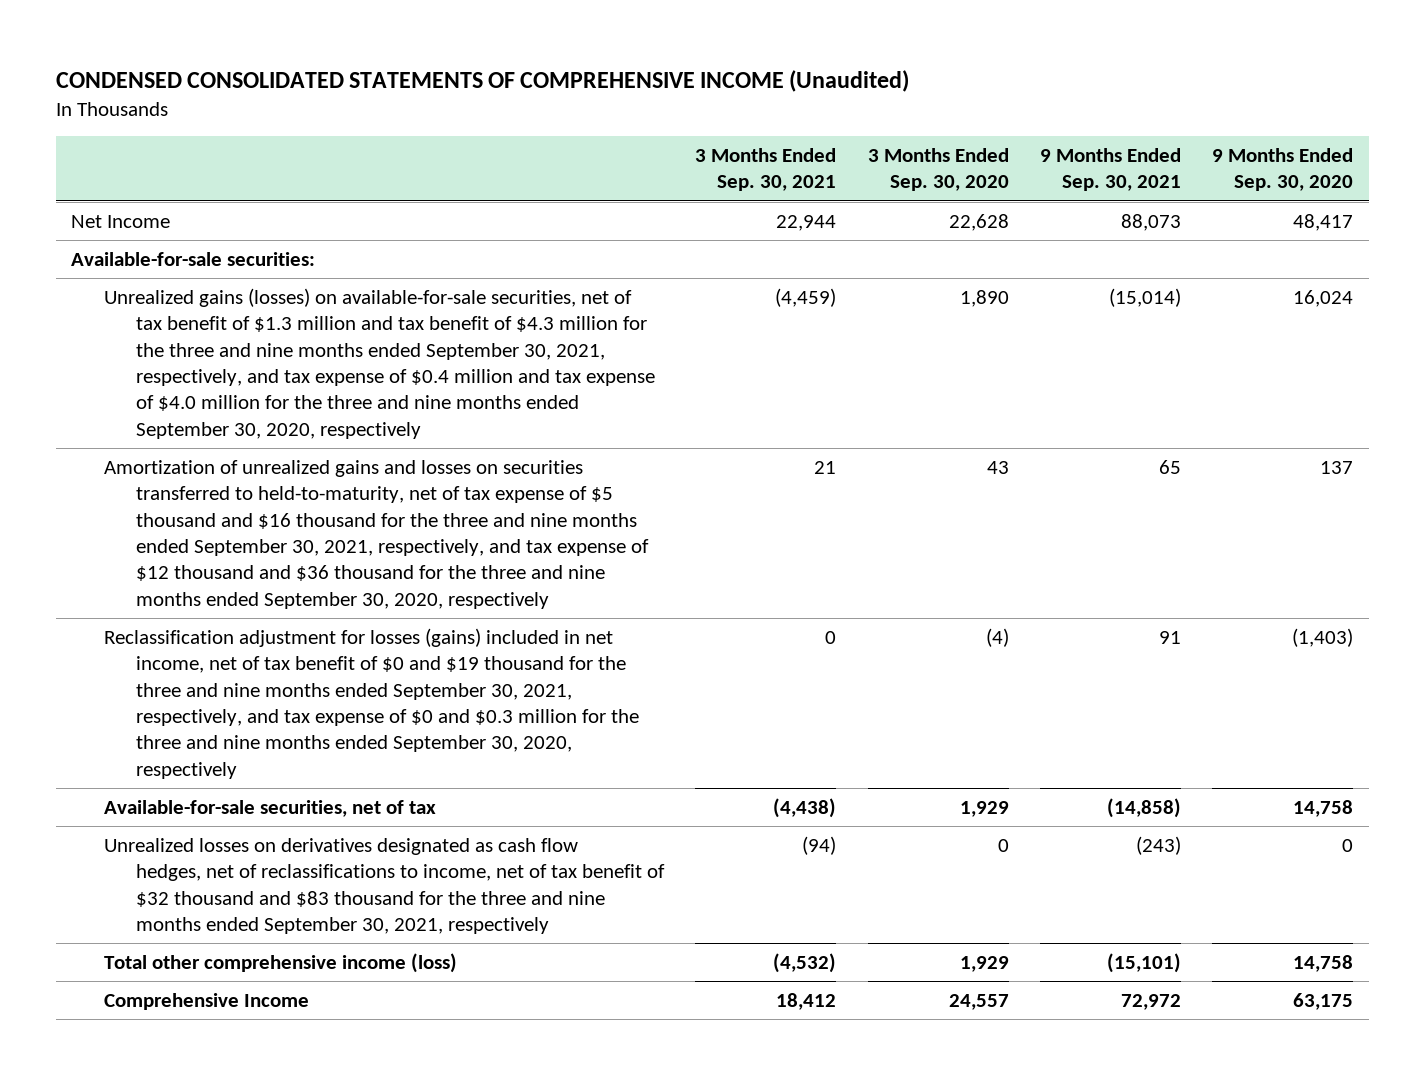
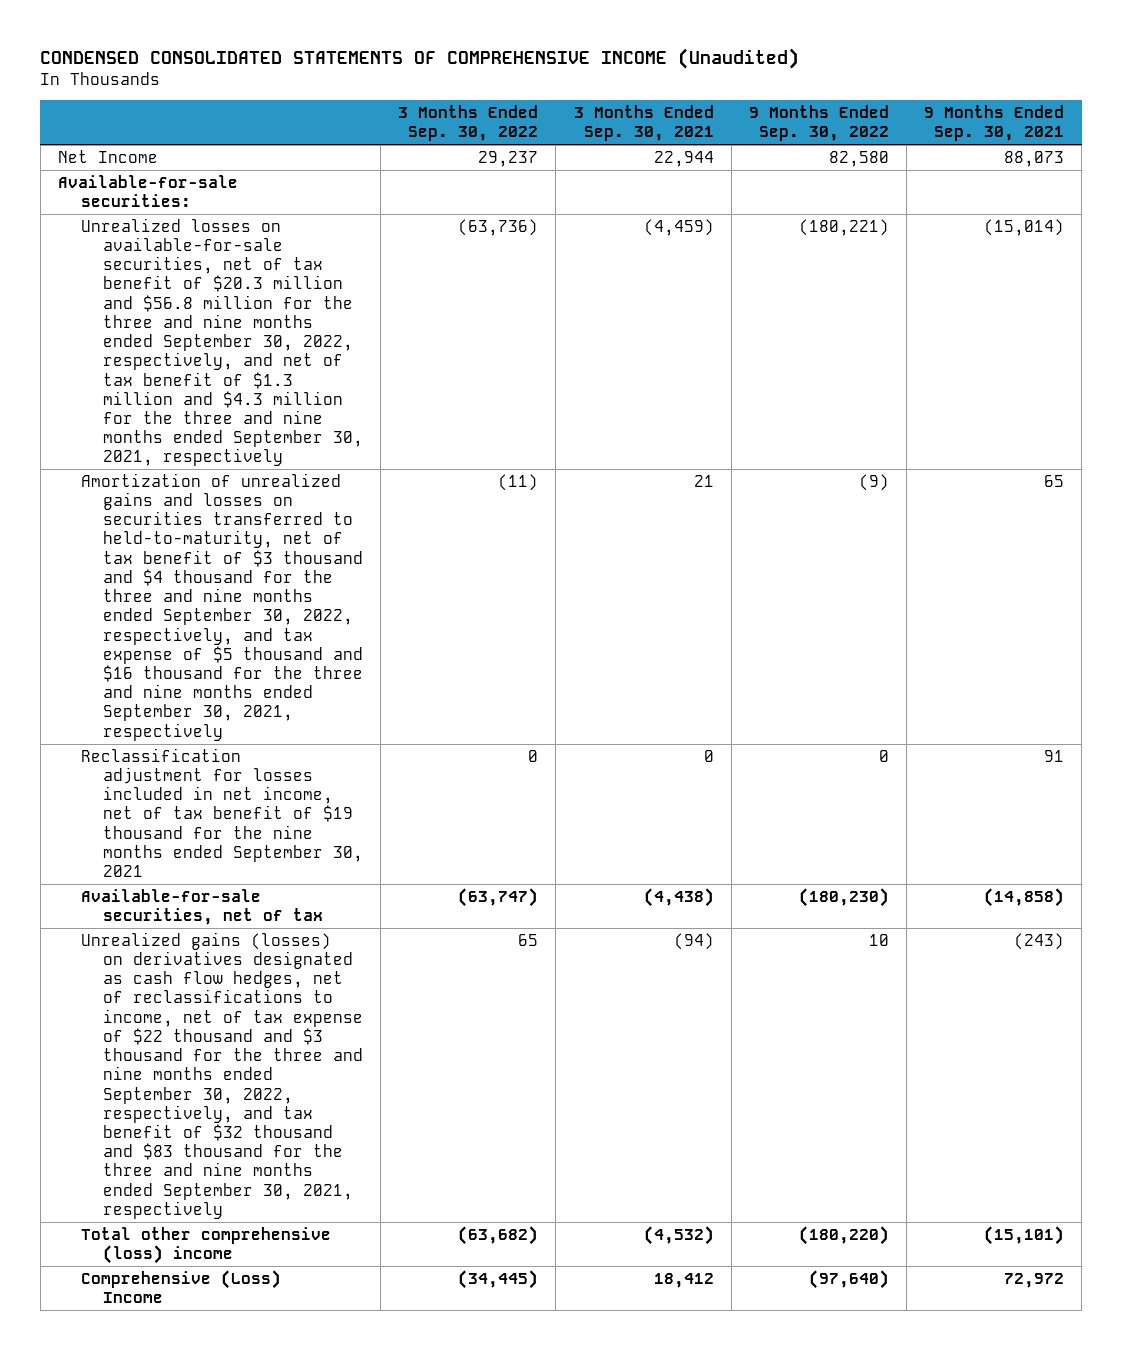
- | 3 Months Ended Sep. 30, 2021 | 3 Months Ended Sep. 30, 2020 | 9 Months Ended Sep. 30, 2021 | 9 Months Ended Sep. 30, 2020
+ | 3 Months Ended Sep. 30, 2022 | 3 Months Ended Sep. 30, 2021 | 9 Months Ended Sep. 30, 2022 | 9 Months Ended Sep. 30, 2021
- Unrealized gains (losses) on available-for-sale securities, net of tax benefit of $1.3 million and tax benefit of $4.3 million for the three and nine months ended September 30, 2021, respectively, and tax expense of $0.4 million and tax expense of $4.0 million for the three and nine months ended September 30, 2020, respectively | (4,459) | 1,890 | (15,014) | 16,024
- Amortization of unrealized gains and losses on securities transferred to held-to-maturity, net of tax expense of $5 thousand and $16 thousand for the three and nine months ended September 30, 2021, respectively, and tax expense of $12 thousand and $36 thousand for the three and nine months ended September 30, 2020, respectively | 21 | 43 | 65 | 137
- Reclassification adjustment for losses (gains) included in net income, net of tax benefit of $0 and $19 thousand for the three and nine months ended September 30, 2021, respectively, and tax expense of $0 and $0.3 million for the three and nine months ended September 30, 2020, respectively | 0 | (4) | 91 | (1,403)
+ Unrealized losses on available-for-sale securities, net of tax benefit of $20.3 million and $56.8 million for the three and nine months ended September 30, 2022, respectively, and net of tax benefit of $1.3 million and $4.3 million for the three and nine months ended September 30, 2021, respectively | (63,736) | (4,459) | (180,221) | (15,014)
+ Amortization of unrealized gains and losses on securities transferred to held-to-maturity, net of tax benefit of $3 thousand and $4 thousand for the three and nine months ended September 30, 2022, respectively, and tax expense of $5 thousand and $16 thousand for the three and nine months ended September 30, 2021, respectively | (11) | 21 | (9) | 65
+ Reclassification adjustment for losses included in net income, net of tax benefit of $19 thousand for the nine months ended September 30, 2021 | 0 | 0 | 0 | 91
- Unrealized losses on derivatives designated as cash flow hedges, net of reclassifications to income, net of tax benefit of $32 thousand and $83 thousand for the three and nine months ended September 30, 2021, respectively | (94) | 0 | (243) | 0
- Total other comprehensive income (loss) | (4,532) | 1,929 | (15,101) | 14,758
- Comprehensive Income | 18,412 | 24,557 | 72,972 | 63,175
+ Unrealized gains (losses) on derivatives designated as cash flow hedges, net of reclassifications to income, net of tax expense of $22 thousand and $3 thousand for the three and nine months ended September 30, 2022, respectively, and tax benefit of $32 thousand and $83 thousand for the three and nine months ended September 30, 2021, respectively | 65 | (94) | 10 | (243)
+ Total other comprehensive (loss) income | (63,682) | (4,532) | (180,220) | (15,101)
+ Comprehensive (Loss) Income | (34,445) | 18,412 | (97,640) | 72,972

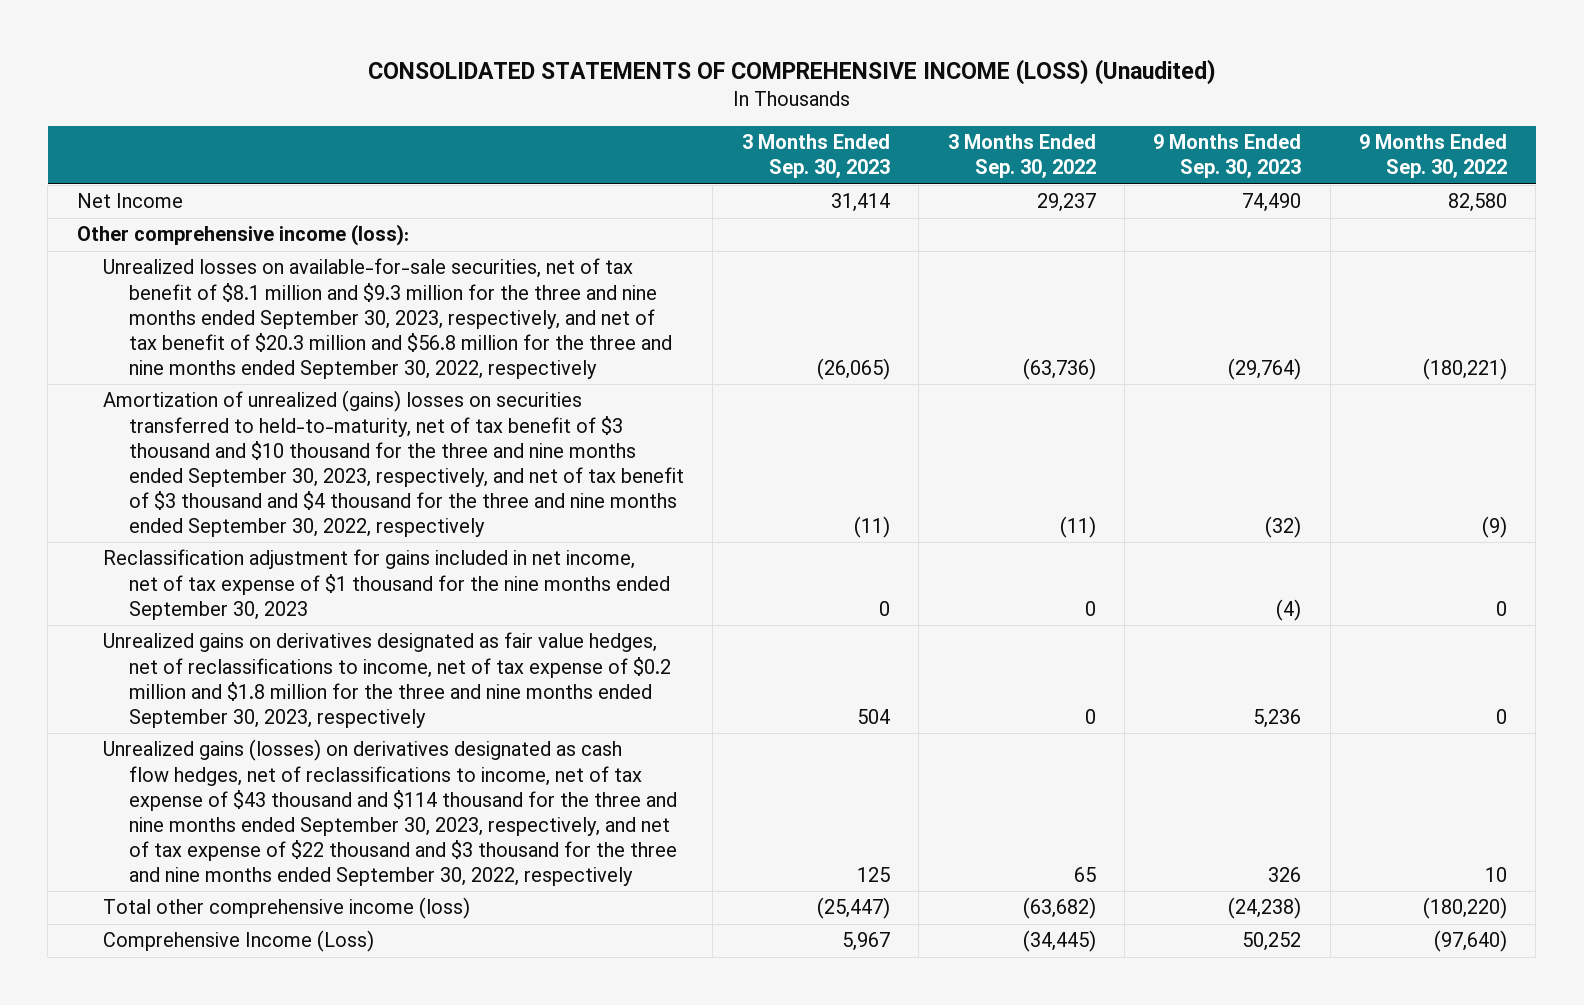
- CONDENSED CONSOLIDATED STATEMENTS OF COMPREHENSIVE INCOME (Unaudited)
+ CONSOLIDATED STATEMENTS OF COMPREHENSIVE INCOME (LOSS) (Unaudited)
- | 3 Months Ended Sep. 30, 2022 | 3 Months Ended Sep. 30, 2021 | 9 Months Ended Sep. 30, 2022 | 9 Months Ended Sep. 30, 2021
+ | 3 Months Ended Sep. 30, 2023 | 3 Months Ended Sep. 30, 2022 | 9 Months Ended Sep. 30, 2023 | 9 Months Ended Sep. 30, 2022
- Available-for-sale securities:
- Unrealized losses on available-for-sale securities, net of tax benefit of $20.3 million and $56.8 million for the three and nine months ended September 30, 2022, respectively, and net of tax benefit of $1.3 million and $4.3 million for the three and nine months ended September 30, 2021, respectively | (63,736) | (4,459) | (180,221) | (15,014)
- Amortization of unrealized gains and losses on securities transferred to held-to-maturity, net of tax benefit of $3 thousand and $4 thousand for the three and nine months ended September 30, 2022, respectively, and tax expense of $5 thousand and $16 thousand for the three and nine months ended September 30, 2021, respectively | (11) | 21 | (9) | 65
- Reclassification adjustment for losses included in net income, net of tax benefit of $19 thousand for the nine months ended September 30, 2021 | 0 | 0 | 0 | 91
- Available-for-sale securities, net of tax | (63,747) | (4,438) | (180,230) | (14,858)
- Unrealized gains (losses) on derivatives designated as cash flow hedges, net of reclassifications to income, net of tax expense of $22 thousand and $3 thousand for the three and nine months ended September 30, 2022, respectively, and tax benefit of $32 thousand and $83 thousand for the three and nine months ended September 30, 2021, respectively | 65 | (94) | 10 | (243)
- Total other comprehensive (loss) income | (63,682) | (4,532) | (180,220) | (15,101)
- Comprehensive (Loss) Income | (34,445) | 18,412 | (97,640) | 72,972
+ Other comprehensive income (loss):
+ Unrealized losses on available-for-sale securities, net of tax benefit of $8.1 million and $9.3 million for the three and nine months ended September 30, 2023, respectively, and net of tax benefit of $20.3 million and $56.8 million for the three and nine months ended September 30, 2022, respectively | (26,065) | (63,736) | (29,764) | (180,221)
+ Amortization of unrealized (gains) losses on securities transferred to held-to-maturity, net of tax benefit of $3 thousand and $10 thousand for the three and nine months ended September 30, 2023, respectively, and net of tax benefit of $3 thousand and $4 thousand for the three and nine months ended September 30, 2022, respectively | (11) | (11) | (32) | (9)
+ Reclassification adjustment for gains included in net income, net of tax expense of $1 thousand for the nine months ended September 30, 2023 | 0 | 0 | (4) | 0
+ Unrealized gains on derivatives designated as fair value hedges, net of reclassifications to income, net of tax expense of $0.2 million and $1.8 million for the three and nine months ended September 30, 2023, respectively | 504 | 0 | 5,236 | 0
+ Unrealized gains (losses) on derivatives designated as cash flow hedges, net of reclassifications to income, net of tax expense of $43 thousand and $114 thousand for the three and nine months ended September 30, 2023, respectively, and net of tax expense of $22 thousand and $3 thousand for the three and nine months ended September 30, 2022, respectively | 125 | 65 | 326 | 10
+ Total other comprehensive income (loss) | (25,447) | (63,682) | (24,238) | (180,220)
+ Comprehensive Income (Loss) | 5,967 | (34,445) | 50,252 | (97,640)

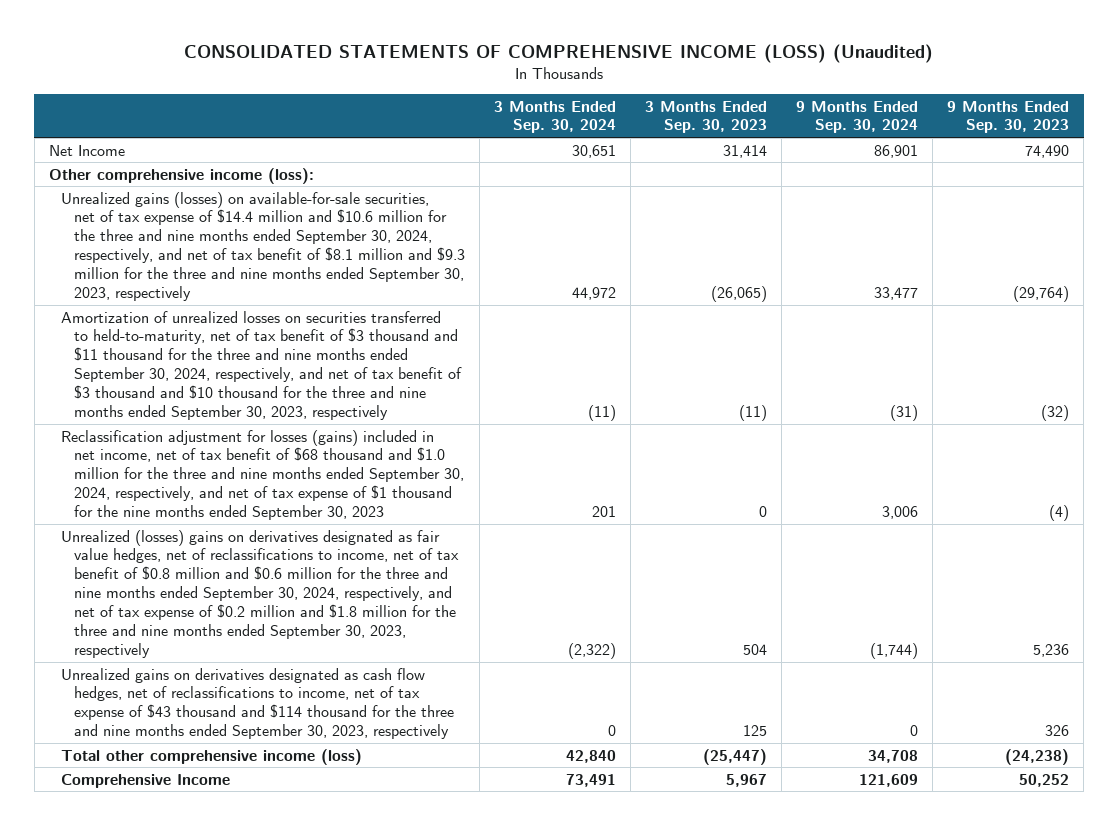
- | 3 Months Ended Sep. 30, 2023 | 3 Months Ended Sep. 30, 2022 | 9 Months Ended Sep. 30, 2023 | 9 Months Ended Sep. 30, 2022
+ | 3 Months Ended Sep. 30, 2024 | 3 Months Ended Sep. 30, 2023 | 9 Months Ended Sep. 30, 2024 | 9 Months Ended Sep. 30, 2023
- Unrealized losses on available-for-sale securities, net of tax benefit of $8.1 million and $9.3 million for the three and nine months ended September 30, 2023, respectively, and net of tax benefit of $20.3 million and $56.8 million for the three and nine months ended September 30, 2022, respectively | (26,065) | (63,736) | (29,764) | (180,221)
- Amortization of unrealized (gains) losses on securities transferred to held-to-maturity, net of tax benefit of $3 thousand and $10 thousand for the three and nine months ended September 30, 2023, respectively, and net of tax benefit of $3 thousand and $4 thousand for the three and nine months ended September 30, 2022, respectively | (11) | (11) | (32) | (9)
- Reclassification adjustment for gains included in net income, net of tax expense of $1 thousand for the nine months ended September 30, 2023 | 0 | 0 | (4) | 0
- Unrealized gains on derivatives designated as fair value hedges, net of reclassifications to income, net of tax expense of $0.2 million and $1.8 million for the three and nine months ended September 30, 2023, respectively | 504 | 0 | 5,236 | 0
- Unrealized gains (losses) on derivatives designated as cash flow hedges, net of reclassifications to income, net of tax expense of $43 thousand and $114 thousand for the three and nine months ended September 30, 2023, respectively, and net of tax expense of $22 thousand and $3 thousand for the three and nine months ended September 30, 2022, respectively | 125 | 65 | 326 | 10
+ Unrealized gains (losses) on available-for-sale securities, net of tax expense of $14.4 million and $10.6 million for the three and nine months ended September 30, 2024, respectively, and net of tax benefit of $8.1 million and $9.3 million for the three and nine months ended September 30, 2023, respectively | 44,972 | (26,065) | 33,477 | (29,764)
+ Amortization of unrealized losses on securities transferred to held-to-maturity, net of tax benefit of $3 thousand and $11 thousand for the three and nine months ended September 30, 2024, respectively, and net of tax benefit of $3 thousand and $10 thousand for the three and nine months ended September 30, 2023, respectively | (11) | (11) | (31) | (32)
+ Reclassification adjustment for losses (gains) included in net income, net of tax benefit of $68 thousand and $1.0 million for the three and nine months ended September 30, 2024, respectively, and net of tax expense of $1 thousand for the nine months ended September 30, 2023 | 201 | 0 | 3,006 | (4)
+ Unrealized (losses) gains on derivatives designated as fair value hedges, net of reclassifications to income, net of tax benefit of $0.8 million and $0.6 million for the three and nine months ended September 30, 2024, respectively, and net of tax expense of $0.2 million and $1.8 million for the three and nine months ended September 30, 2023, respectively | (2,322) | 504 | (1,744) | 5,236
+ Unrealized gains on derivatives designated as cash flow hedges, net of reclassifications to income, net of tax expense of $43 thousand and $114 thousand for the three and nine months ended September 30, 2023, respectively | 0 | 125 | 0 | 326
- Comprehensive Income (Loss) | 5,967 | (34,445) | 50,252 | (97,640)
+ Comprehensive Income | 73,491 | 5,967 | 121,609 | 50,252

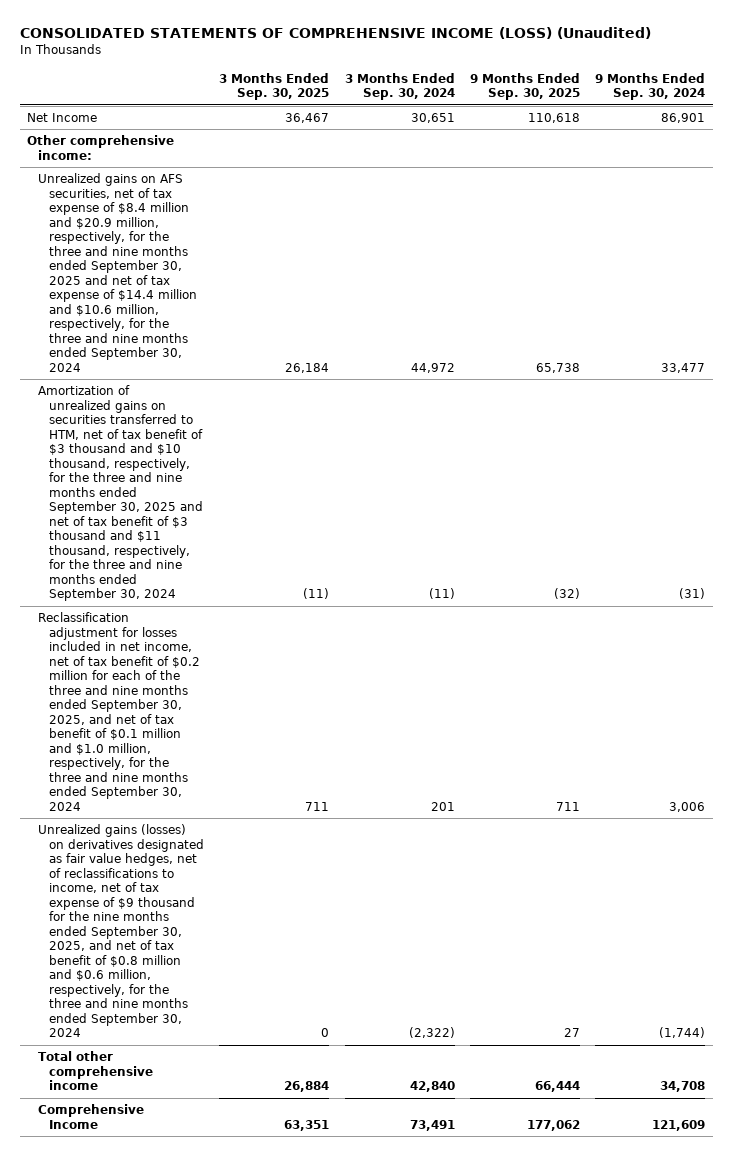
- | 3 Months Ended Sep. 30, 2024 | 3 Months Ended Sep. 30, 2023 | 9 Months Ended Sep. 30, 2024 | 9 Months Ended Sep. 30, 2023
+ | 3 Months Ended Sep. 30, 2025 | 3 Months Ended Sep. 30, 2024 | 9 Months Ended Sep. 30, 2025 | 9 Months Ended Sep. 30, 2024
- Other comprehensive income (loss):
- Unrealized gains (losses) on available-for-sale securities, net of tax expense of $14.4 million and $10.6 million for the three and nine months ended September 30, 2024, respectively, and net of tax benefit of $8.1 million and $9.3 million for the three and nine months ended September 30, 2023, respectively | 44,972 | (26,065) | 33,477 | (29,764)
- Amortization of unrealized losses on securities transferred to held-to-maturity, net of tax benefit of $3 thousand and $11 thousand for the three and nine months ended September 30, 2024, respectively, and net of tax benefit of $3 thousand and $10 thousand for the three and nine months ended September 30, 2023, respectively | (11) | (11) | (31) | (32)
- Reclassification adjustment for losses (gains) included in net income, net of tax benefit of $68 thousand and $1.0 million for the three and nine months ended September 30, 2024, respectively, and net of tax expense of $1 thousand for the nine months ended September 30, 2023 | 201 | 0 | 3,006 | (4)
- Unrealized (losses) gains on derivatives designated as fair value hedges, net of reclassifications to income, net of tax benefit of $0.8 million and $0.6 million for the three and nine months ended September 30, 2024, respectively, and net of tax expense of $0.2 million and $1.8 million for the three and nine months ended September 30, 2023, respectively | (2,322) | 504 | (1,744) | 5,236
- Unrealized gains on derivatives designated as cash flow hedges, net of reclassifications to income, net of tax expense of $43 thousand and $114 thousand for the three and nine months ended September 30, 2023, respectively | 0 | 125 | 0 | 326
- Total other comprehensive income (loss) | 42,840 | (25,447) | 34,708 | (24,238)
+ Other comprehensive income:
+ Unrealized gains on AFS securities, net of tax expense of $8.4 million and $20.9 million, respectively, for the three and nine months ended September 30, 2025 and net of tax expense of $14.4 million and $10.6 million, respectively, for the three and nine months ended September 30, 2024 | 26,184 | 44,972 | 65,738 | 33,477
+ Amortization of unrealized gains on securities transferred to HTM, net of tax benefit of $3 thousand and $10 thousand, respectively, for the three and nine months ended September 30, 2025 and net of tax benefit of $3 thousand and $11 thousand, respectively, for the three and nine months ended September 30, 2024 | (11) | (11) | (32) | (31)
+ Reclassification adjustment for losses included in net income, net of tax benefit of $0.2 million for each of the three and nine months ended September 30, 2025, and net of tax benefit of $0.1 million and $1.0 million, respectively, for the three and nine months ended September 30, 2024 | 711 | 201 | 711 | 3,006
+ Unrealized gains (losses) on derivatives designated as fair value hedges, net of reclassifications to income, net of tax expense of $9 thousand for the nine months ended September 30, 2025, and net of tax benefit of $0.8 million and $0.6 million, respectively, for the three and nine months ended September 30, 2024 | 0 | (2,322) | 27 | (1,744)
+ Total other comprehensive income | 26,884 | 42,840 | 66,444 | 34,708

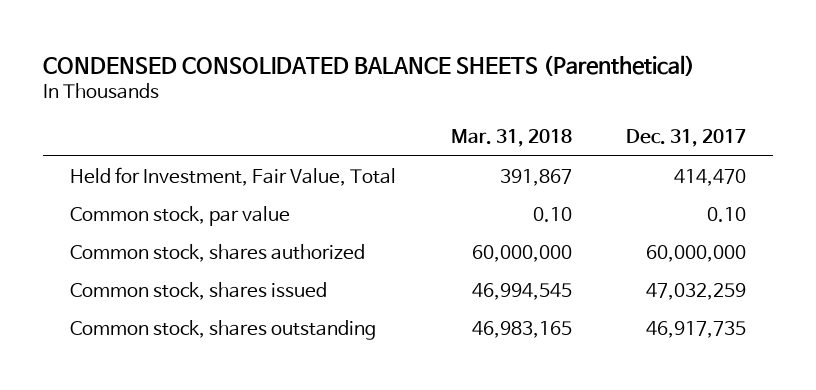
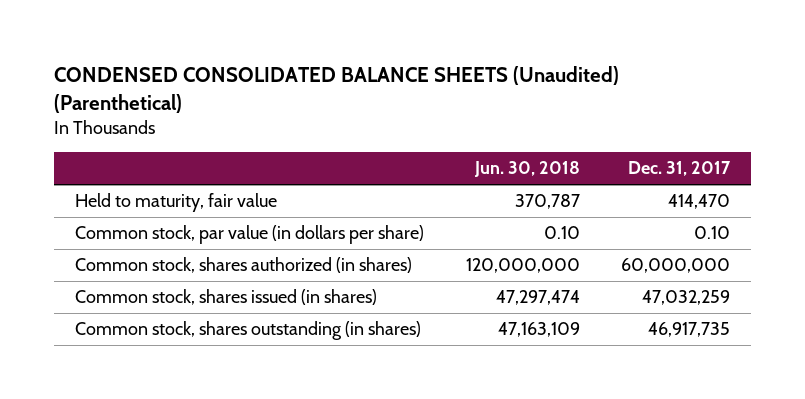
- CONDENSED CONSOLIDATED BALANCE SHEETS (Parenthetical)
+ CONDENSED CONSOLIDATED BALANCE SHEETS (Unaudited) (Parenthetical)
- | Mar. 31, 2018 | Dec. 31, 2017
+ | Jun. 30, 2018 | Dec. 31, 2017
- Held for Investment, Fair Value, Total | 391,867 | 414,470
- Common stock, par value | 0.10 | 0.10
- Common stock, shares authorized | 60,000,000 | 60,000,000
- Common stock, shares issued | 46,994,545 | 47,032,259
- Common stock, shares outstanding | 46,983,165 | 46,917,735
+ Held to maturity, fair value | 370,787 | 414,470
+ Common stock, par value (in dollars per share) | 0.10 | 0.10
+ Common stock, shares authorized (in shares) | 120,000,000 | 60,000,000
+ Common stock, shares issued (in shares) | 47,297,474 | 47,032,259
+ Common stock, shares outstanding (in shares) | 47,163,109 | 46,917,735

